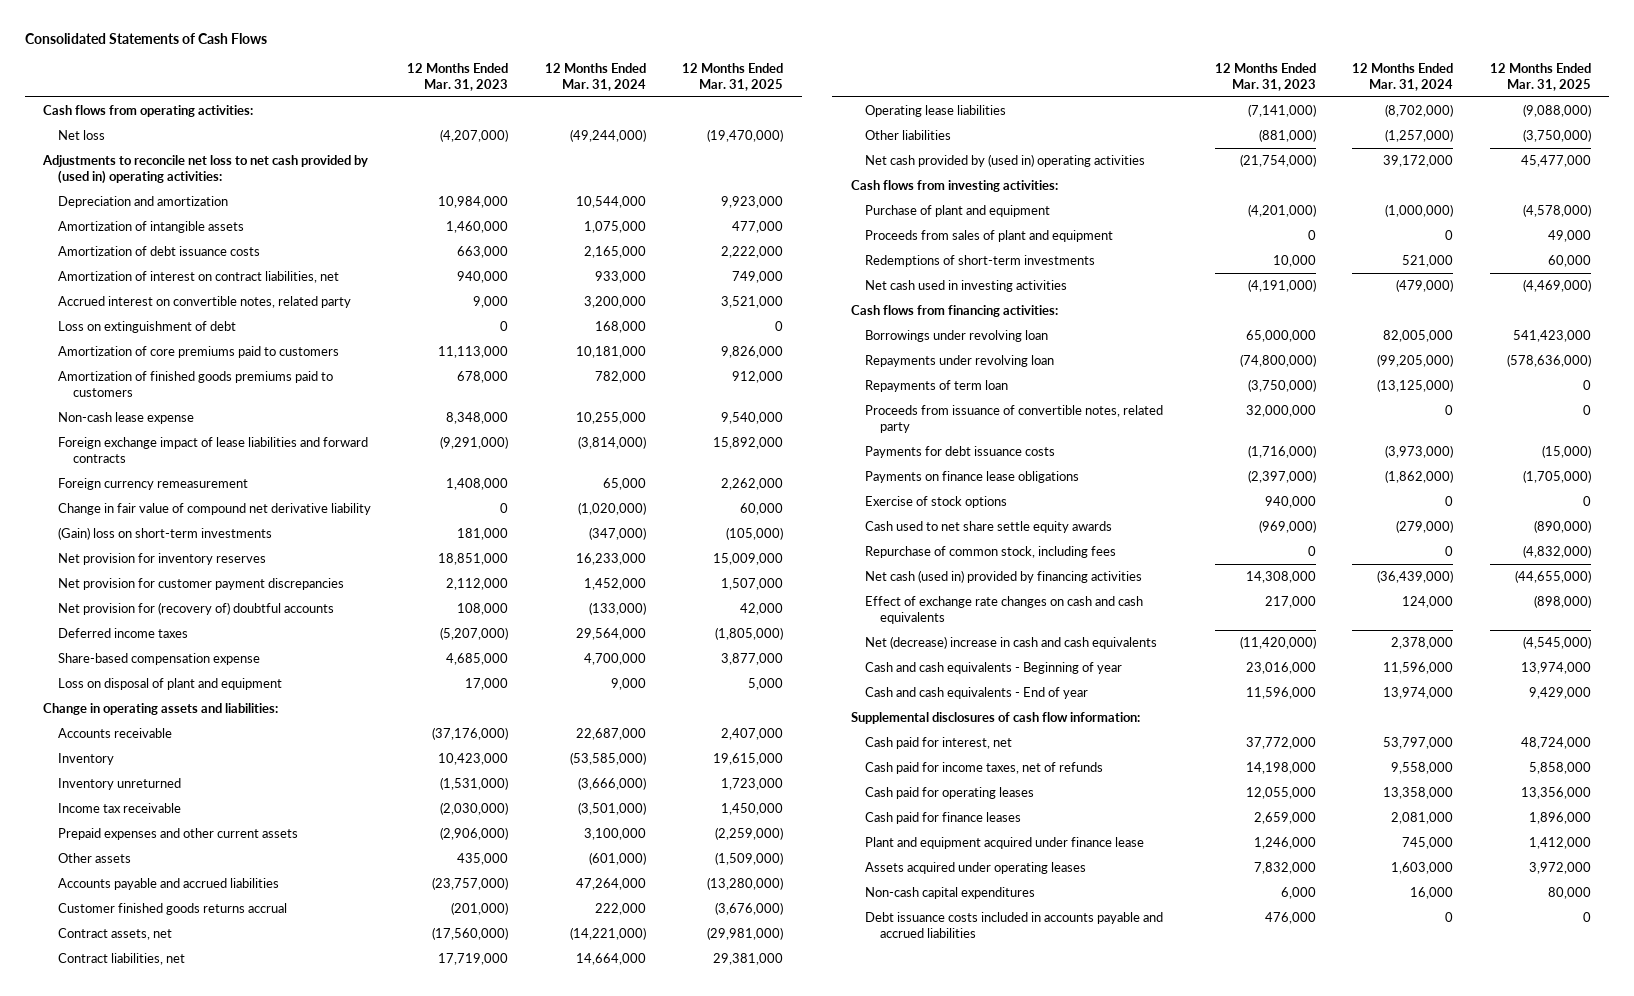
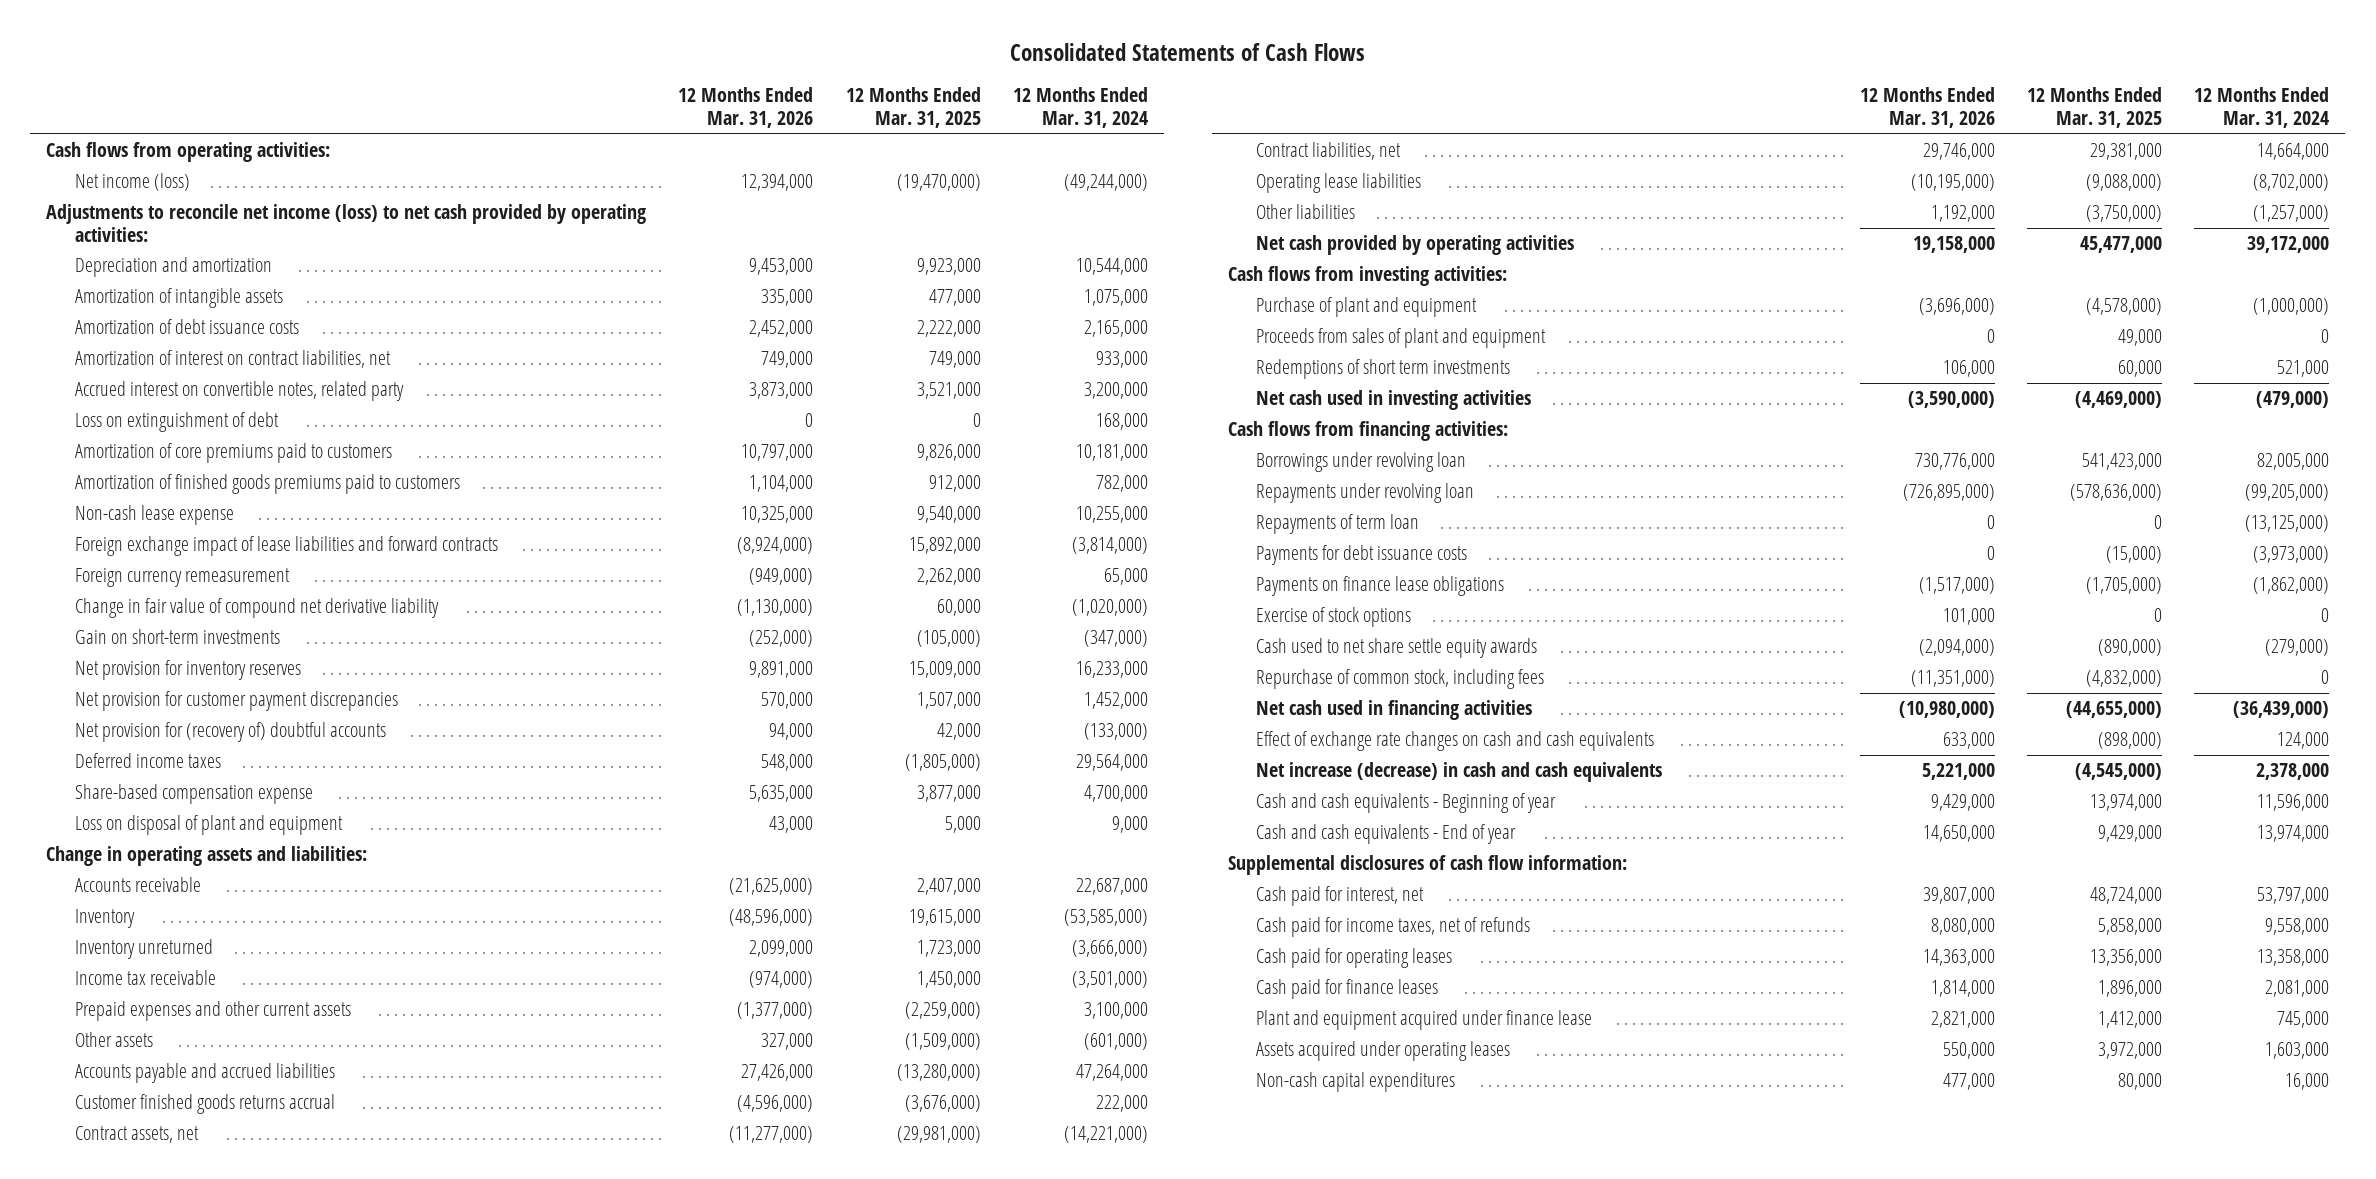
- | 12 Months Ended Mar. 31, 2023 | 12 Months Ended Mar. 31, 2024 | 12 Months Ended Mar. 31, 2025
+ | 12 Months Ended Mar. 31, 2026 | 12 Months Ended Mar. 31, 2025 | 12 Months Ended Mar. 31, 2024
- Net loss | (4,207,000) | (49,244,000) | (19,470,000)
- Adjustments to reconcile net loss to net cash provided by (used in) operating activities:
+ Net income (loss) | 12,394,000 | (19,470,000) | (49,244,000)
+ Adjustments to reconcile net income (loss) to net cash provided by operating activities:
- (Gain) loss on short-term investments | 181,000 | (347,000) | (105,000)
+ Gain on short-term investments | (252,000) | (105,000) | (347,000)
- Net cash provided by (used in) operating activities | (21,754,000) | 39,172,000 | 45,477,000
+ Net cash provided by operating activities | 19,158,000 | 45,477,000 | 39,172,000
- Redemptions of short-term investments | 10,000 | 521,000 | 60,000
+ Redemptions of short term investments | 106,000 | 60,000 | 521,000
- Proceeds from issuance of convertible notes, related party | 32,000,000 | 0 | 0
- Net cash (used in) provided by financing activities | 14,308,000 | (36,439,000) | (44,655,000)
+ Net cash used in financing activities | (10,980,000) | (44,655,000) | (36,439,000)
- Net (decrease) increase in cash and cash equivalents | (11,420,000) | 2,378,000 | (4,545,000)
+ Net increase (decrease) in cash and cash equivalents | 5,221,000 | (4,545,000) | 2,378,000
- Debt issuance costs included in accounts payable and accrued liabilities | 476,000 | 0 | 0

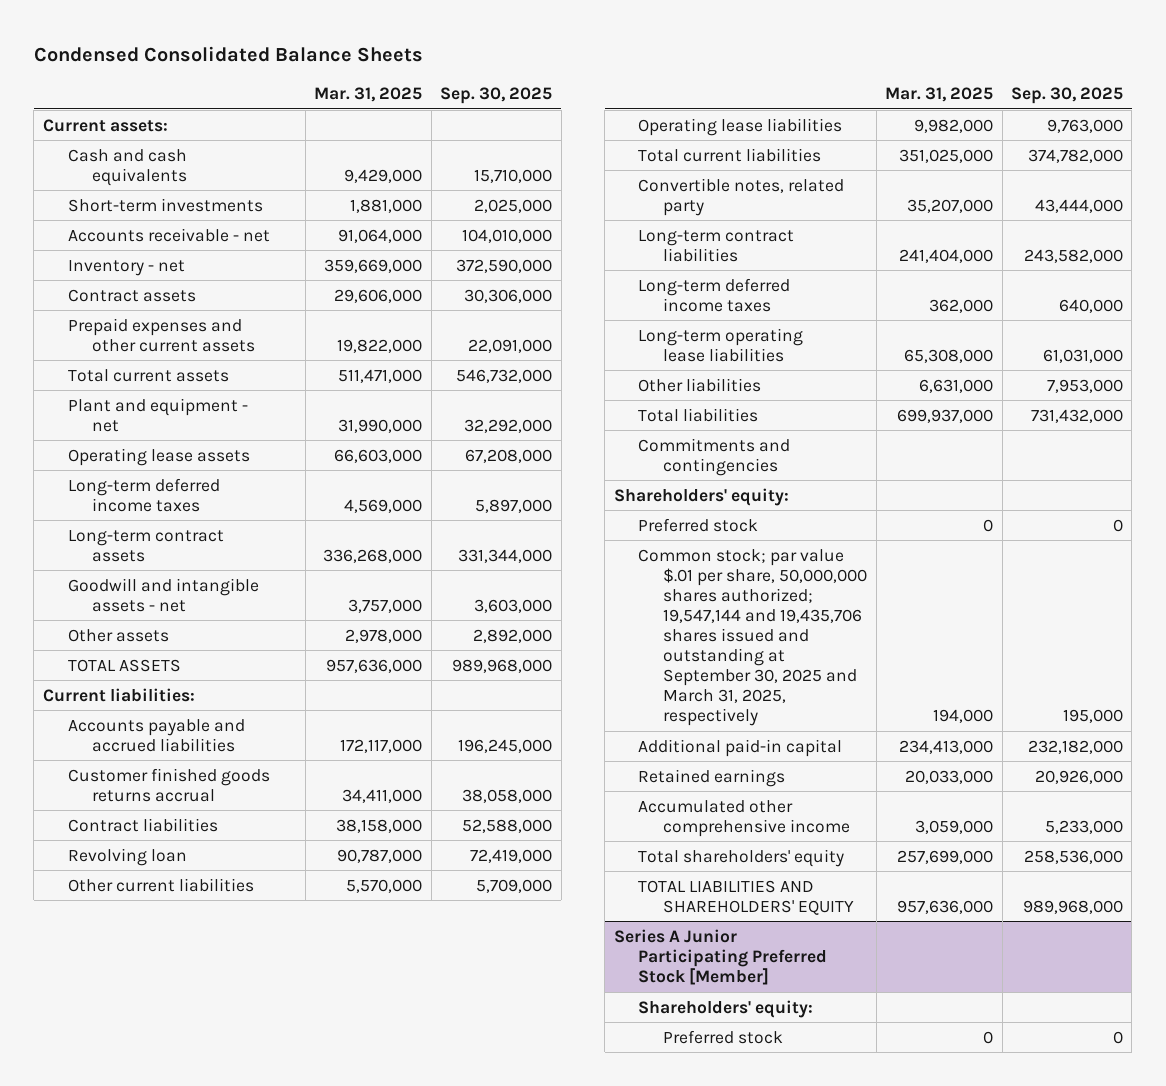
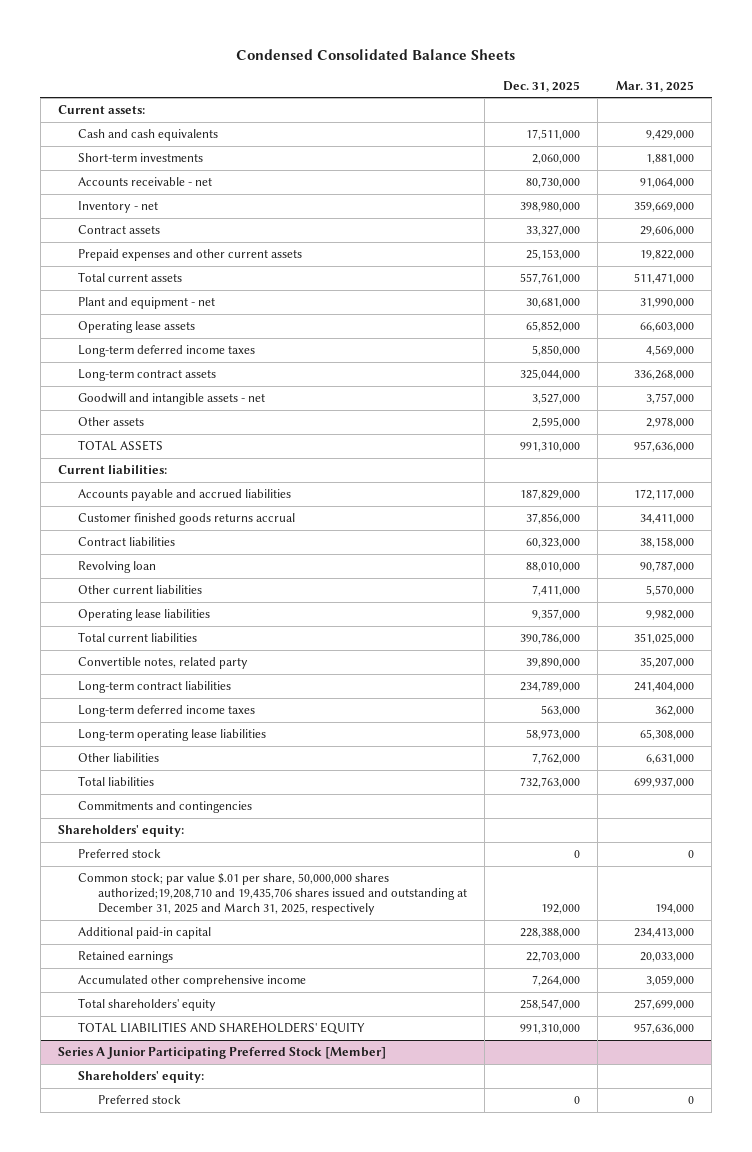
- | Mar. 31, 2025 | Sep. 30, 2025
+ | Dec. 31, 2025 | Mar. 31, 2025
- Common stock; par value $.01 per share, 50,000,000 shares authorized; 19,547,144 and 19,435,706 shares issued and outstanding at September 30, 2025 and March 31, 2025, respectively | 194,000 | 195,000
+ Common stock; par value $.01 per share, 50,000,000 shares authorized;19,208,710 and 19,435,706 shares issued and outstanding at December 31, 2025 and March 31, 2025, respectively | 192,000 | 194,000

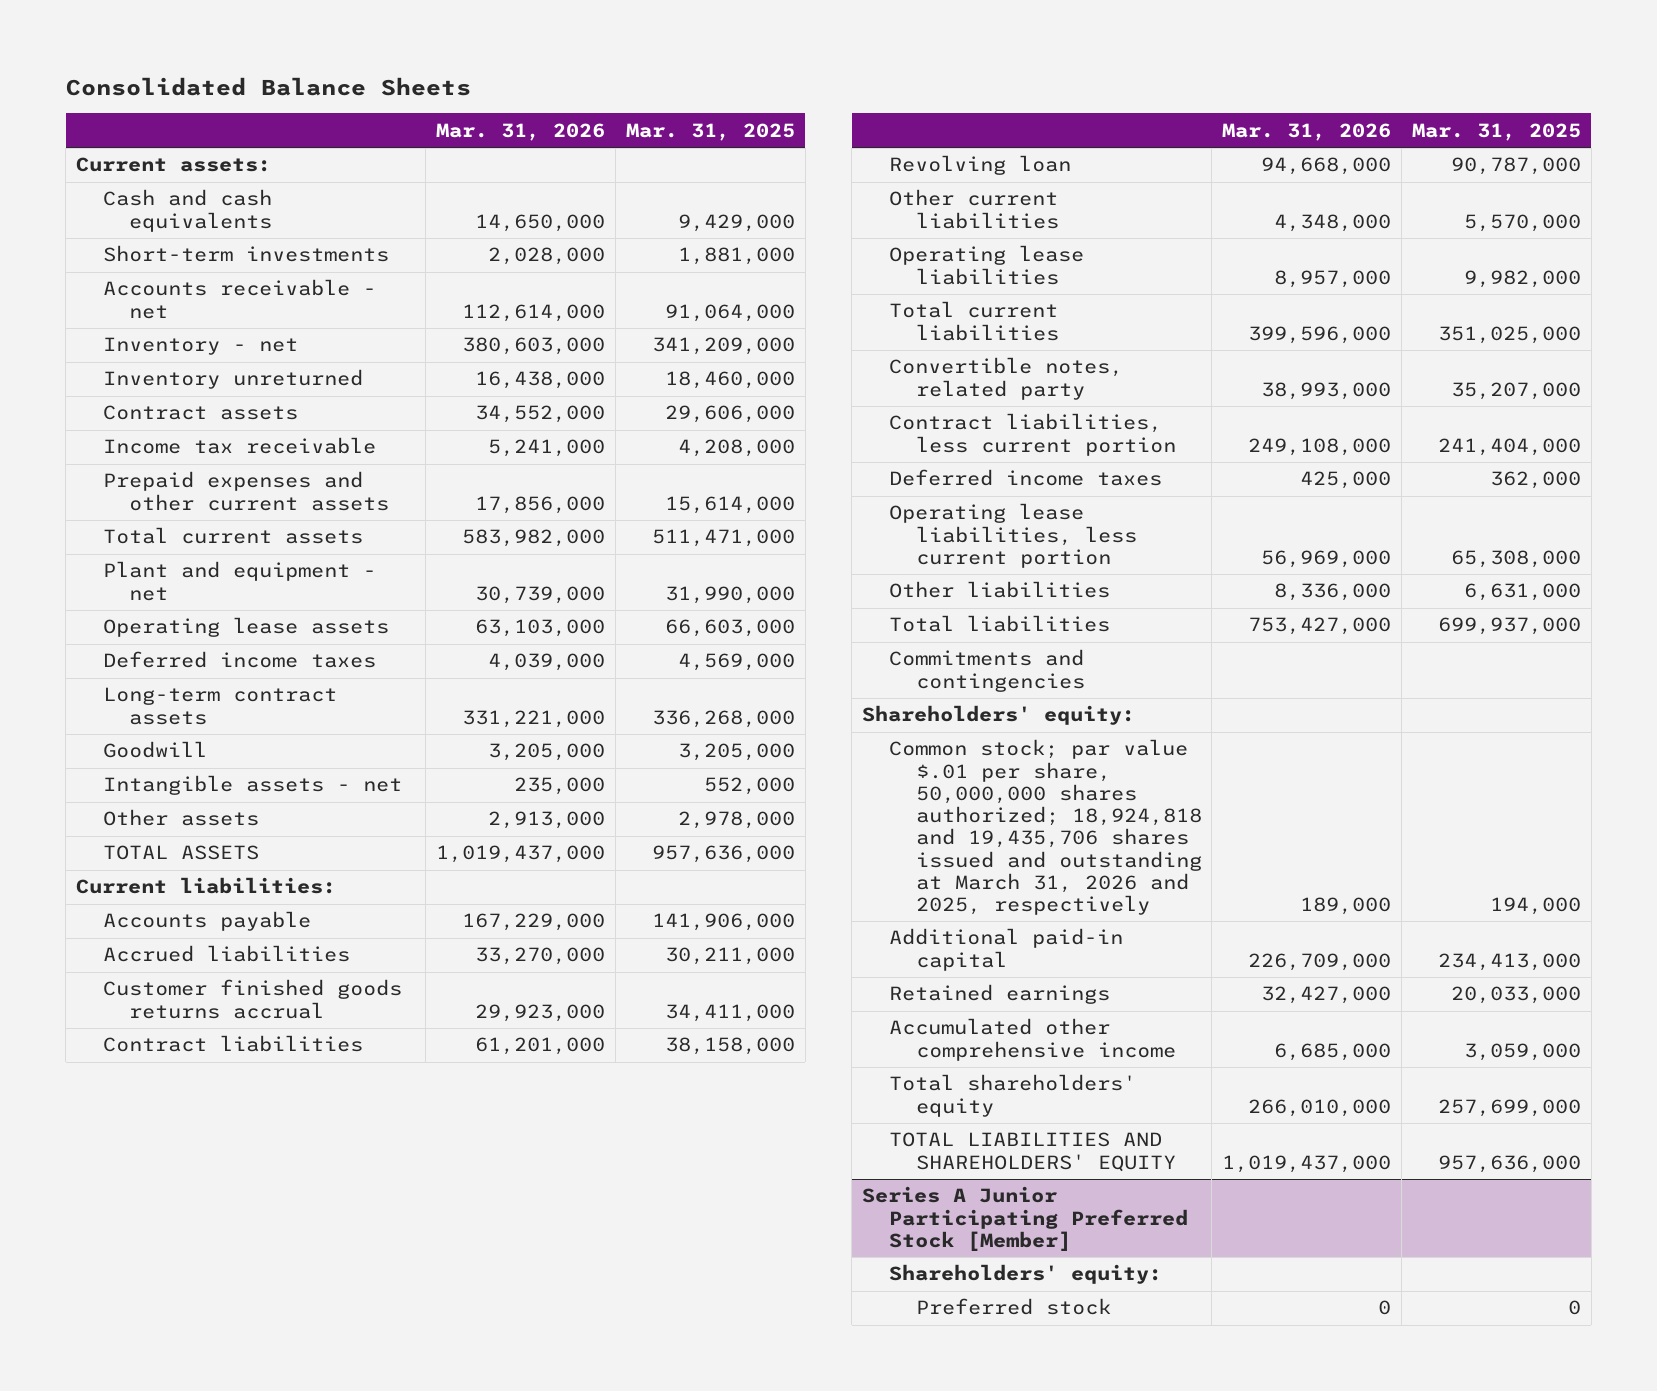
- Condensed Consolidated Balance Sheets
+ Consolidated Balance Sheets
- | Dec. 31, 2025 | Mar. 31, 2025
+ | Mar. 31, 2026 | Mar. 31, 2025
- Inventory - net | 398,980,000 | 359,669,000
+ Inventory - net | 380,603,000 | 341,209,000
+ Inventory unreturned | 16,438,000 | 18,460,000
- Prepaid expenses and other current assets | 25,153,000 | 19,822,000
+ Income tax receivable | 5,241,000 | 4,208,000
+ Prepaid expenses and other current assets | 17,856,000 | 15,614,000
- Long-term deferred income taxes | 5,850,000 | 4,569,000
+ Deferred income taxes | 4,039,000 | 4,569,000
- Goodwill and intangible assets - net | 3,527,000 | 3,757,000
+ Goodwill | 3,205,000 | 3,205,000
+ Intangible assets - net | 235,000 | 552,000
- Accounts payable and accrued liabilities | 187,829,000 | 172,117,000
+ Accounts payable | 167,229,000 | 141,906,000
+ Accrued liabilities | 33,270,000 | 30,211,000
- Long-term contract liabilities | 234,789,000 | 241,404,000
- Long-term deferred income taxes | 563,000 | 362,000
- Long-term operating lease liabilities | 58,973,000 | 65,308,000
+ Contract liabilities, less current portion | 249,108,000 | 241,404,000
+ Deferred income taxes | 425,000 | 362,000
+ Operating lease liabilities, less current portion | 56,969,000 | 65,308,000
- Preferred stock | 0 | 0
- Common stock; par value $.01 per share, 50,000,000 shares authorized;19,208,710 and 19,435,706 shares issued and outstanding at December 31, 2025 and March 31, 2025, respectively | 192,000 | 194,000
+ Common stock; par value $.01 per share, 50,000,000 shares authorized; 18,924,818 and 19,435,706 shares issued and outstanding at March 31, 2026 and 2025, respectively | 189,000 | 194,000

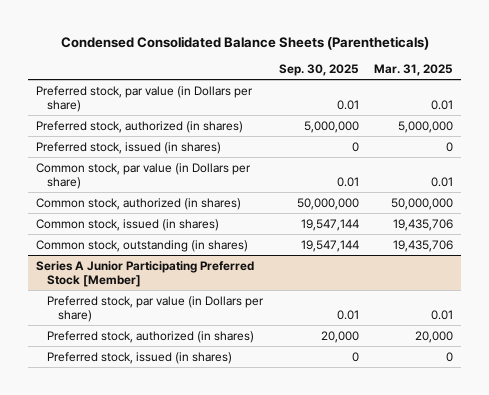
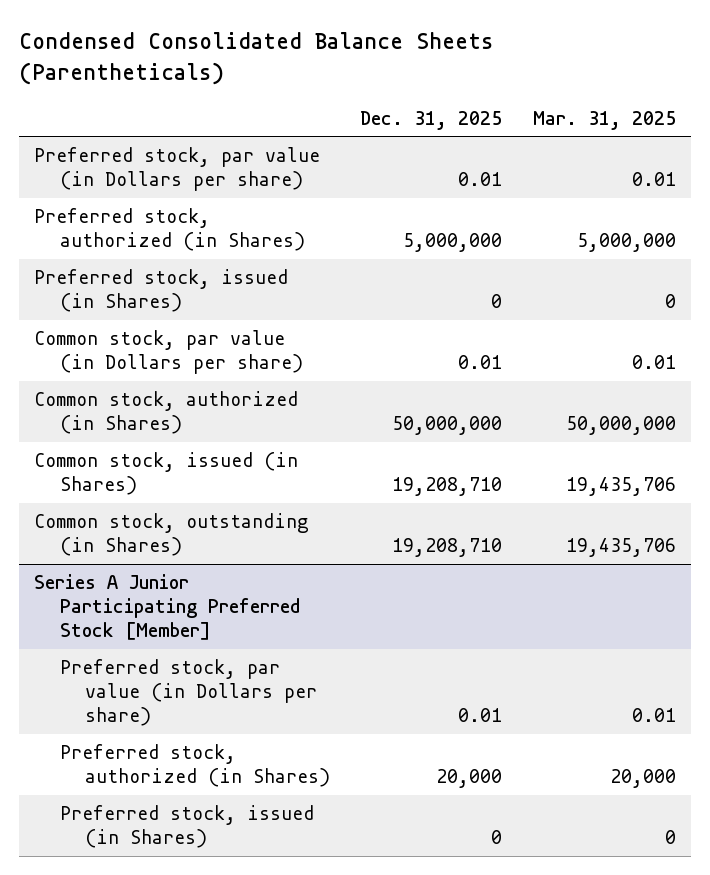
- | Sep. 30, 2025 | Mar. 31, 2025
+ | Dec. 31, 2025 | Mar. 31, 2025
- Preferred stock, authorized (in shares) | 5,000,000 | 5,000,000
- Preferred stock, issued (in shares) | 0 | 0
+ Preferred stock, authorized (in Shares) | 5,000,000 | 5,000,000
+ Preferred stock, issued (in Shares) | 0 | 0
- Common stock, authorized (in shares) | 50,000,000 | 50,000,000
- Common stock, issued (in shares) | 19,547,144 | 19,435,706
- Common stock, outstanding (in shares) | 19,547,144 | 19,435,706
+ Common stock, authorized (in Shares) | 50,000,000 | 50,000,000
+ Common stock, issued (in Shares) | 19,208,710 | 19,435,706
+ Common stock, outstanding (in Shares) | 19,208,710 | 19,435,706
@ Series A Junior Participating Preferred Stock [Member]
- Preferred stock, authorized (in shares) | 20,000 | 20,000
- Preferred stock, issued (in shares) | 0 | 0
+ Preferred stock, authorized (in Shares) | 20,000 | 20,000
+ Preferred stock, issued (in Shares) | 0 | 0

